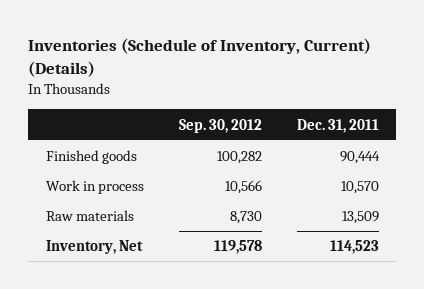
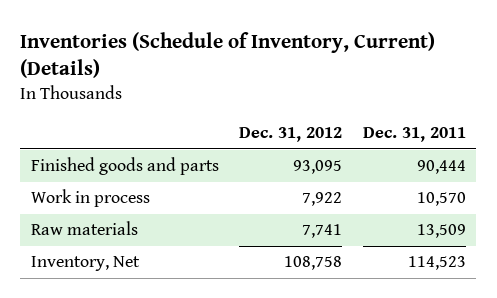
- | Sep. 30, 2012 | Dec. 31, 2011
+ | Dec. 31, 2012 | Dec. 31, 2011
- Finished goods | 100,282 | 90,444
+ Finished goods and parts | 93,095 | 90,444

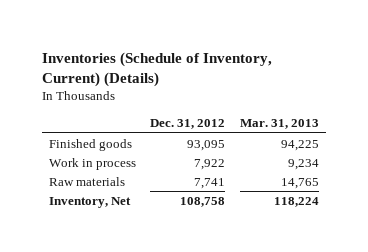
- | Dec. 31, 2012 | Dec. 31, 2011
+ | Dec. 31, 2012 | Mar. 31, 2013
- Finished goods and parts | 93,095 | 90,444
+ Finished goods | 93,095 | 94,225

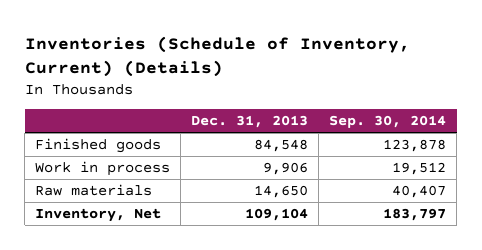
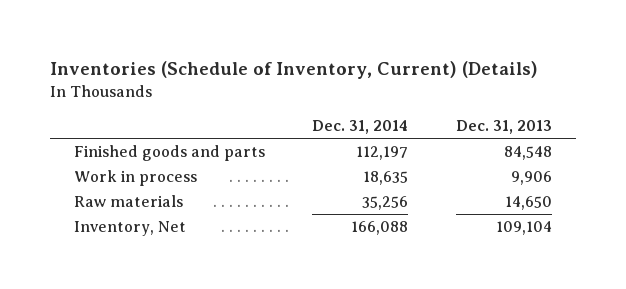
- | Dec. 31, 2013 | Sep. 30, 2014
+ | Dec. 31, 2014 | Dec. 31, 2013
- Finished goods | 84,548 | 123,878
+ Finished goods and parts | 112,197 | 84,548

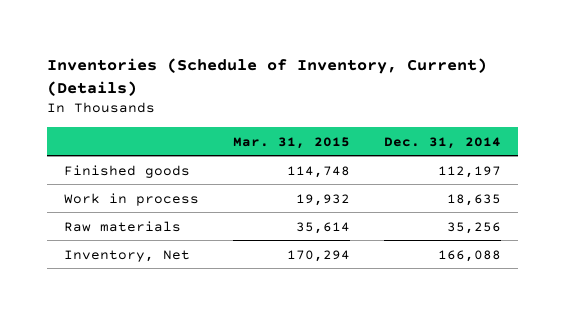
- | Dec. 31, 2014 | Dec. 31, 2013
+ | Mar. 31, 2015 | Dec. 31, 2014
- Finished goods and parts | 112,197 | 84,548
+ Finished goods | 114,748 | 112,197

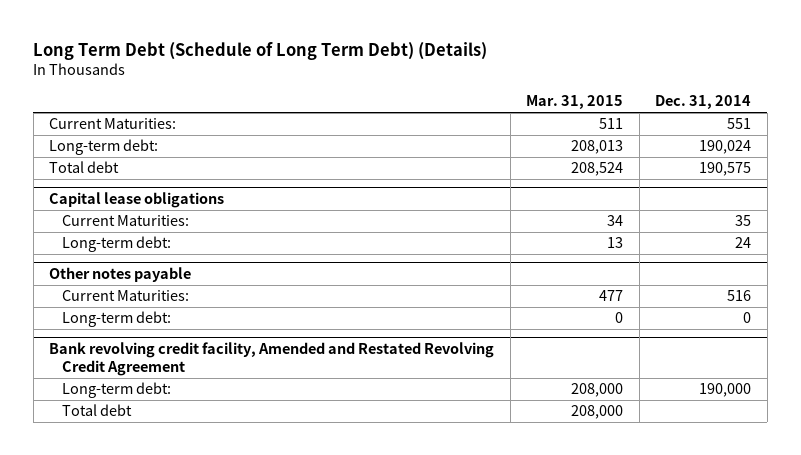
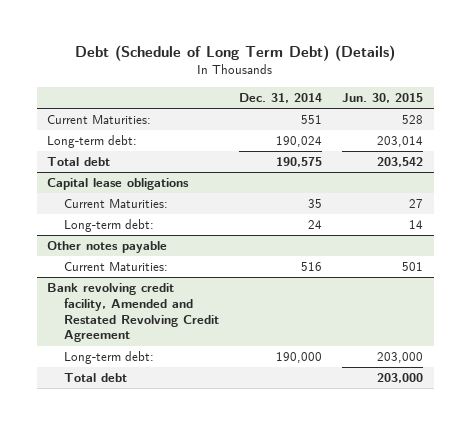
- Long Term Debt (Schedule of Long Term Debt) (Details)
+ Debt (Schedule of Long Term Debt) (Details)
- | Mar. 31, 2015 | Dec. 31, 2014
+ | Dec. 31, 2014 | Jun. 30, 2015
@ Other notes payable
- Long-term debt: | 0 | 0

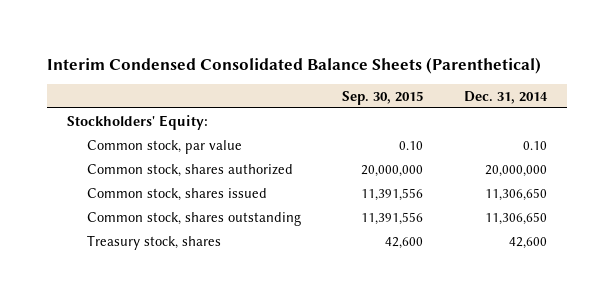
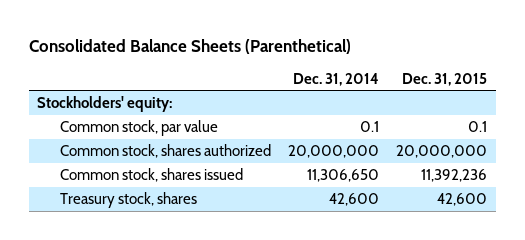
- Interim Condensed Consolidated Balance Sheets (Parenthetical)
+ Consolidated Balance Sheets (Parenthetical)
- | Sep. 30, 2015 | Dec. 31, 2014
+ | Dec. 31, 2014 | Dec. 31, 2015
- Stockholders' Equity:
- Common stock, par value | 0.10 | 0.10
+ Stockholders' equity:
+ Common stock, par value | 0.1 | 0.1
- Common stock, shares outstanding | 11,391,556 | 11,306,650

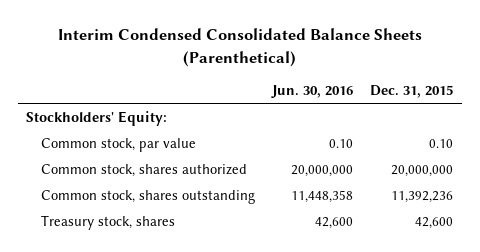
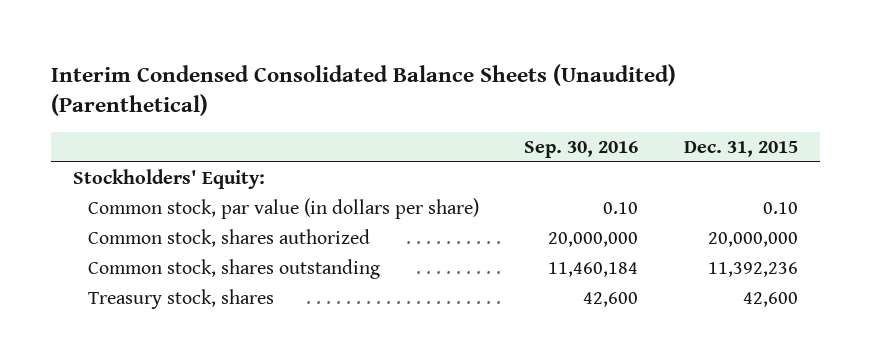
- Interim Condensed Consolidated Balance Sheets (Parenthetical)
+ Interim Condensed Consolidated Balance Sheets (Unaudited) (Parenthetical)
- | Jun. 30, 2016 | Dec. 31, 2015
+ | Sep. 30, 2016 | Dec. 31, 2015
- Common stock, par value | 0.10 | 0.10
+ Common stock, par value (in dollars per share) | 0.10 | 0.10

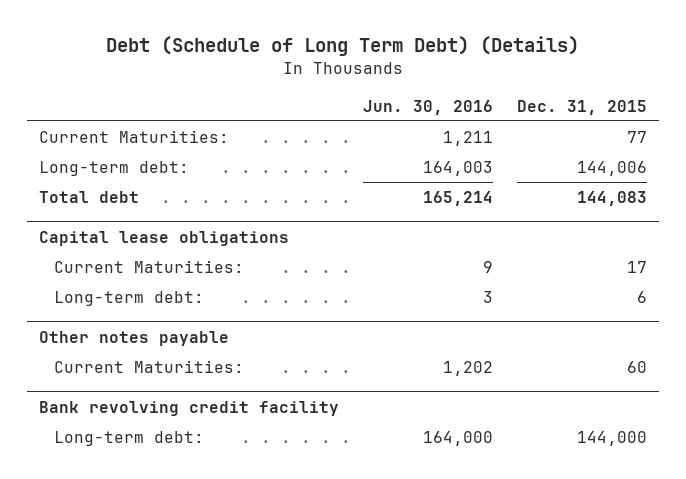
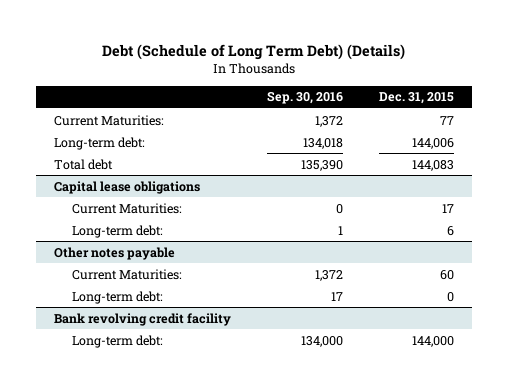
- | Jun. 30, 2016 | Dec. 31, 2015
+ | Sep. 30, 2016 | Dec. 31, 2015
@ Other notes payable
+ Long-term debt: | 17 | 0

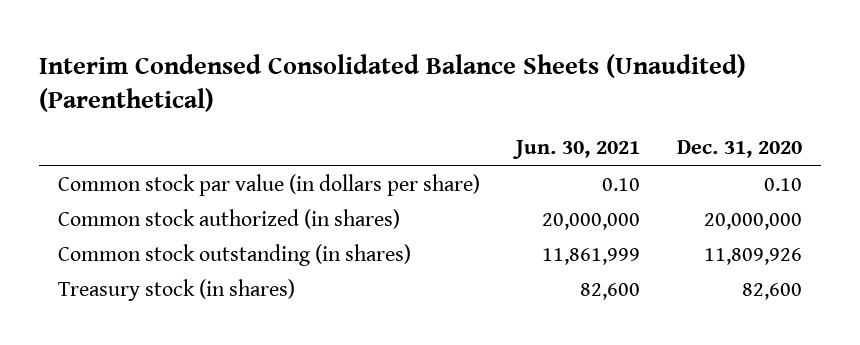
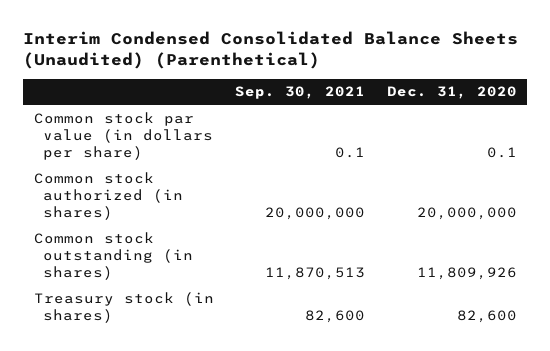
- | Jun. 30, 2021 | Dec. 31, 2020
+ | Sep. 30, 2021 | Dec. 31, 2020
- Common stock par value (in dollars per share) | 0.10 | 0.10
+ Common stock par value (in dollars per share) | 0.1 | 0.1

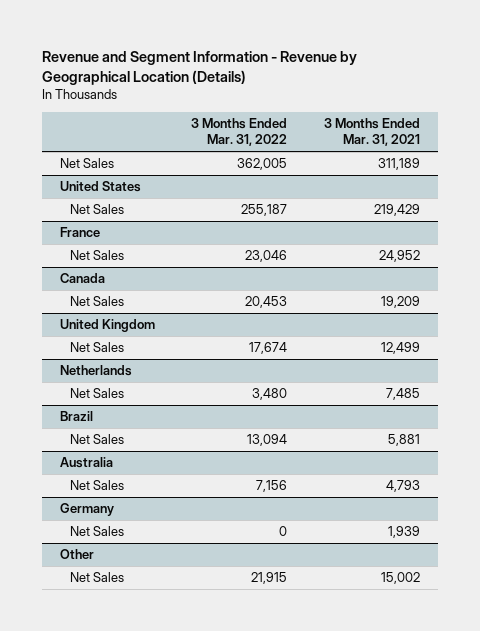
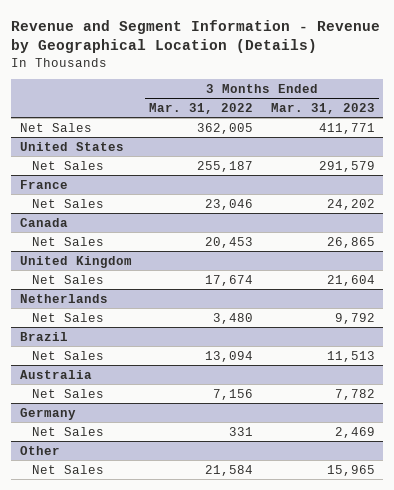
- | 3 Months Ended Mar. 31, 2022 | 3 Months Ended Mar. 31, 2021
+ | 3 Months Ended Mar. 31, 2022 | 3 Months Ended Mar. 31, 2023
@ Germany
- Net Sales | 0 | 1,939
+ Net Sales | 331 | 2,469
@ Other
- Net Sales | 21,915 | 15,002
+ Net Sales | 21,584 | 15,965

